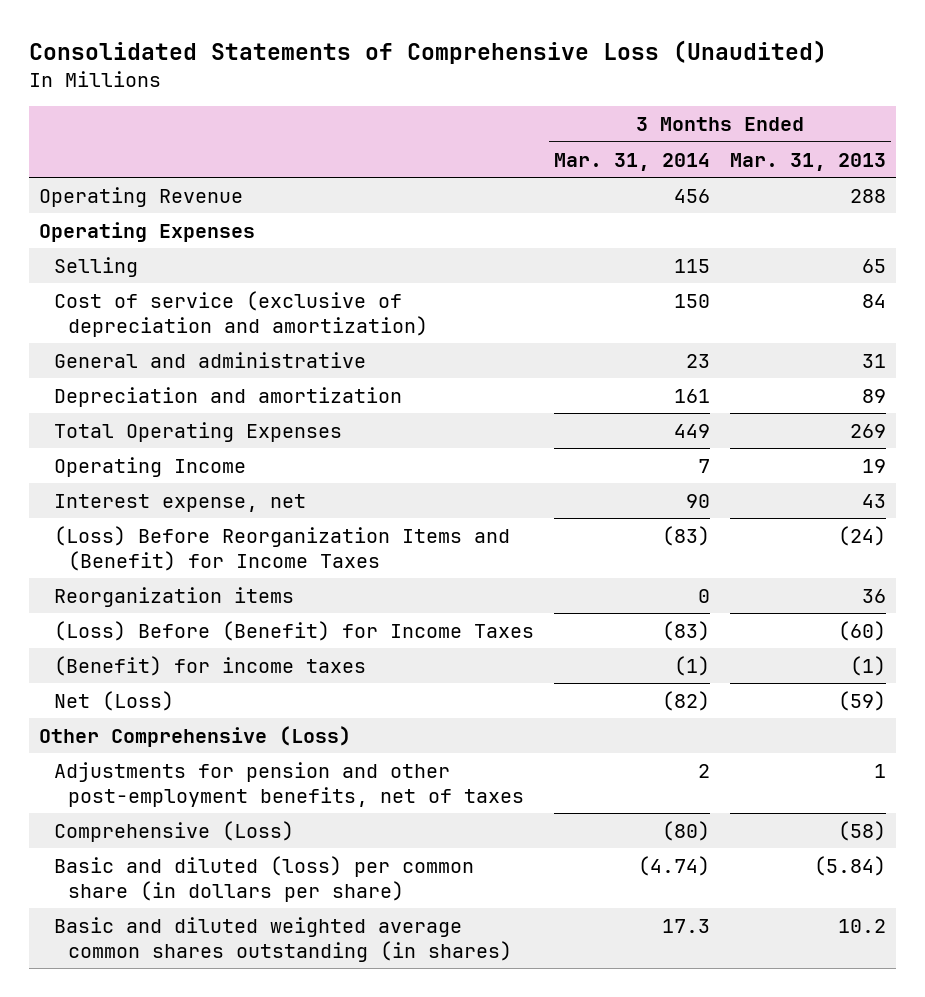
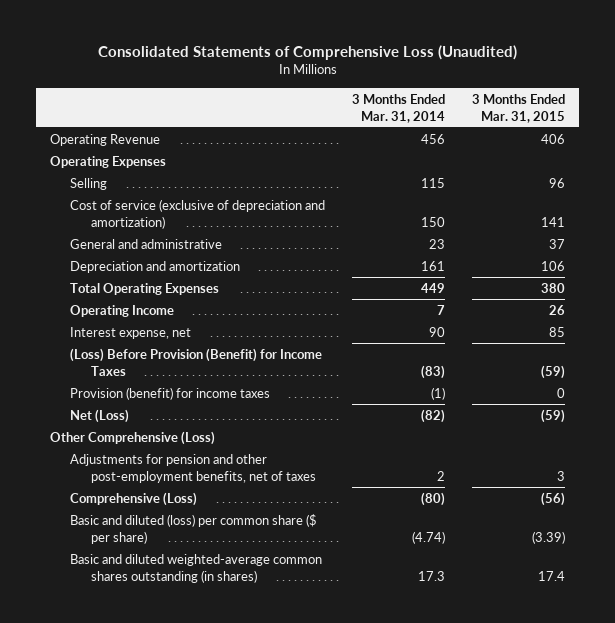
- | 3 Months Ended Mar. 31, 2014 | 3 Months Ended Mar. 31, 2013
+ | 3 Months Ended Mar. 31, 2014 | 3 Months Ended Mar. 31, 2015
- (Loss) Before Reorganization Items and (Benefit) for Income Taxes | (83) | (24)
- Reorganization items | 0 | 36
- (Loss) Before (Benefit) for Income Taxes | (83) | (60)
- (Benefit) for income taxes | (1) | (1)
+ (Loss) Before Provision (Benefit) for Income Taxes | (83) | (59)
+ Provision (benefit) for income taxes | (1) | 0
- Basic and diluted (loss) per common share (in dollars per share) | (4.74) | (5.84)
- Basic and diluted weighted average common shares outstanding (in shares) | 17.3 | 10.2
+ Basic and diluted (loss) per common share ($ per share) | (4.74) | (3.39)
+ Basic and diluted weighted-average common shares outstanding (in shares) | 17.3 | 17.4

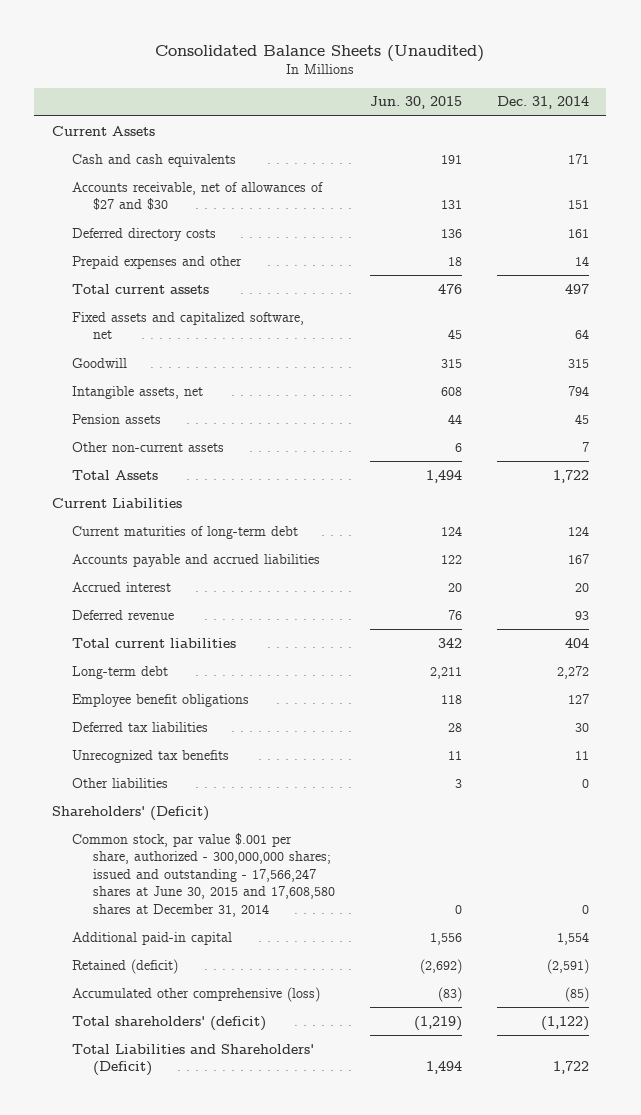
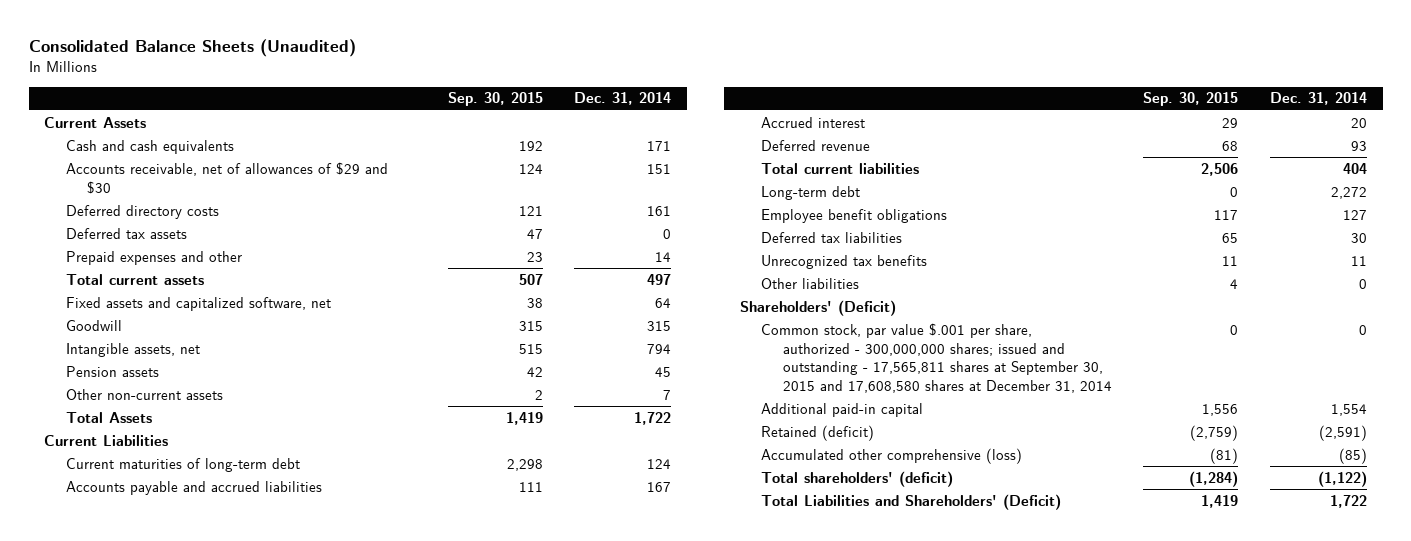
- | Jun. 30, 2015 | Dec. 31, 2014
+ | Sep. 30, 2015 | Dec. 31, 2014
- Accounts receivable, net of allowances of $27 and $30 | 131 | 151
+ Accounts receivable, net of allowances of $29 and $30 | 124 | 151
+ Deferred tax assets | 47 | 0
- Common stock, par value $.001 per share, authorized - 300,000,000 shares; issued and outstanding - 17,566,247 shares at June 30, 2015 and 17,608,580 shares at December 31, 2014 | 0 | 0
+ Common stock, par value $.001 per share, authorized - 300,000,000 shares; issued and outstanding - 17,565,811 shares at September 30, 2015 and 17,608,580 shares at December 31, 2014 | 0 | 0

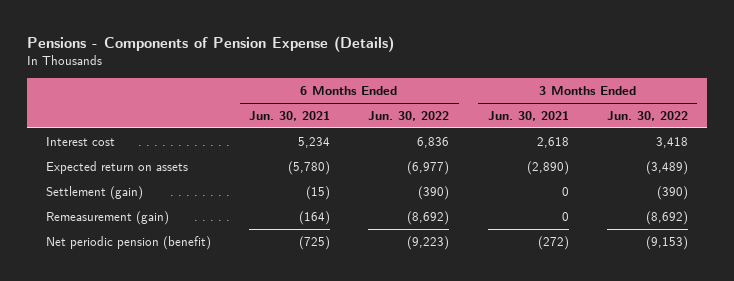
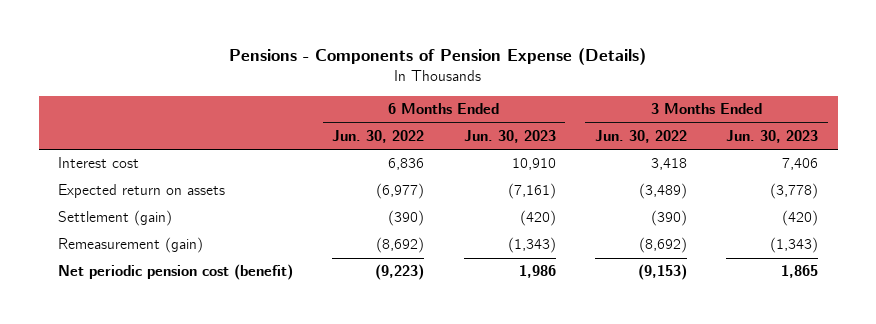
- | 6 Months Ended Jun. 30, 2021 | 6 Months Ended Jun. 30, 2022 | 3 Months Ended Jun. 30, 2021 | 3 Months Ended Jun. 30, 2022
+ | 6 Months Ended Jun. 30, 2022 | 6 Months Ended Jun. 30, 2023 | 3 Months Ended Jun. 30, 2022 | 3 Months Ended Jun. 30, 2023
- Net periodic pension (benefit) | (725) | (9,223) | (272) | (9,153)
+ Net periodic pension cost (benefit) | (9,223) | 1,986 | (9,153) | 1,865

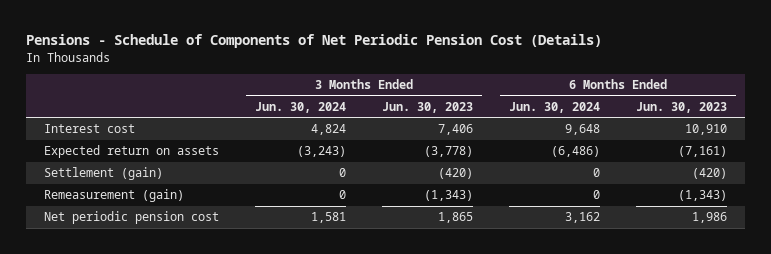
- Pensions - Components of Pension Expense (Details)
+ Pensions - Schedule of Components of Net Periodic Pension Cost (Details)
- | 6 Months Ended Jun. 30, 2022 | 6 Months Ended Jun. 30, 2023 | 3 Months Ended Jun. 30, 2022 | 3 Months Ended Jun. 30, 2023
+ | 3 Months Ended Jun. 30, 2024 | 3 Months Ended Jun. 30, 2023 | 6 Months Ended Jun. 30, 2024 | 6 Months Ended Jun. 30, 2023
- Net periodic pension cost (benefit) | (9,223) | 1,986 | (9,153) | 1,865
+ Net periodic pension cost | 1,581 | 1,865 | 3,162 | 1,986

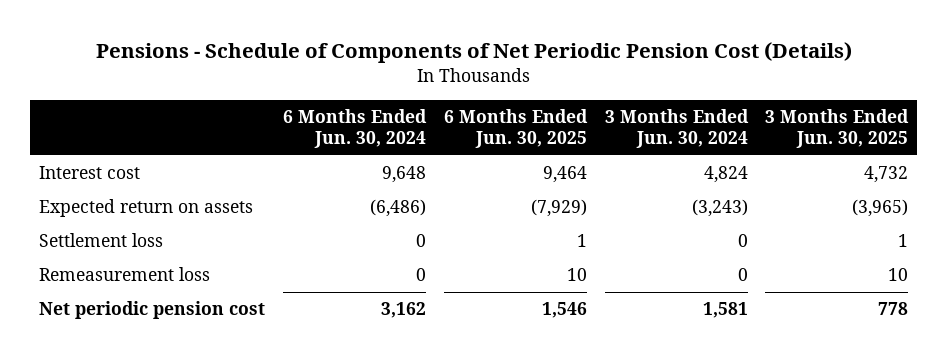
- | 3 Months Ended Jun. 30, 2024 | 3 Months Ended Jun. 30, 2023 | 6 Months Ended Jun. 30, 2024 | 6 Months Ended Jun. 30, 2023
+ | 6 Months Ended Jun. 30, 2024 | 6 Months Ended Jun. 30, 2025 | 3 Months Ended Jun. 30, 2024 | 3 Months Ended Jun. 30, 2025
- Settlement (gain) | 0 | (420) | 0 | (420)
- Remeasurement (gain) | 0 | (1,343) | 0 | (1,343)
+ Settlement loss | 0 | 1 | 0 | 1
+ Remeasurement loss | 0 | 10 | 0 | 10

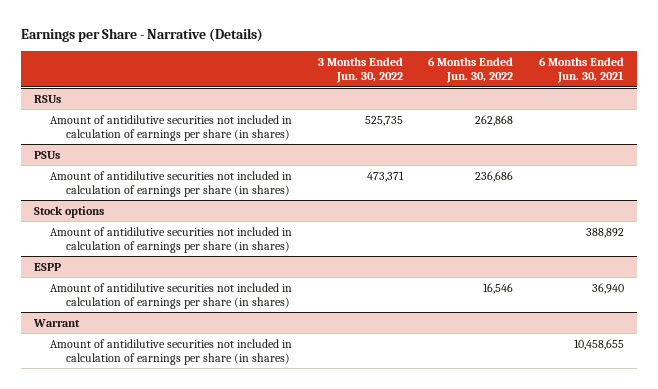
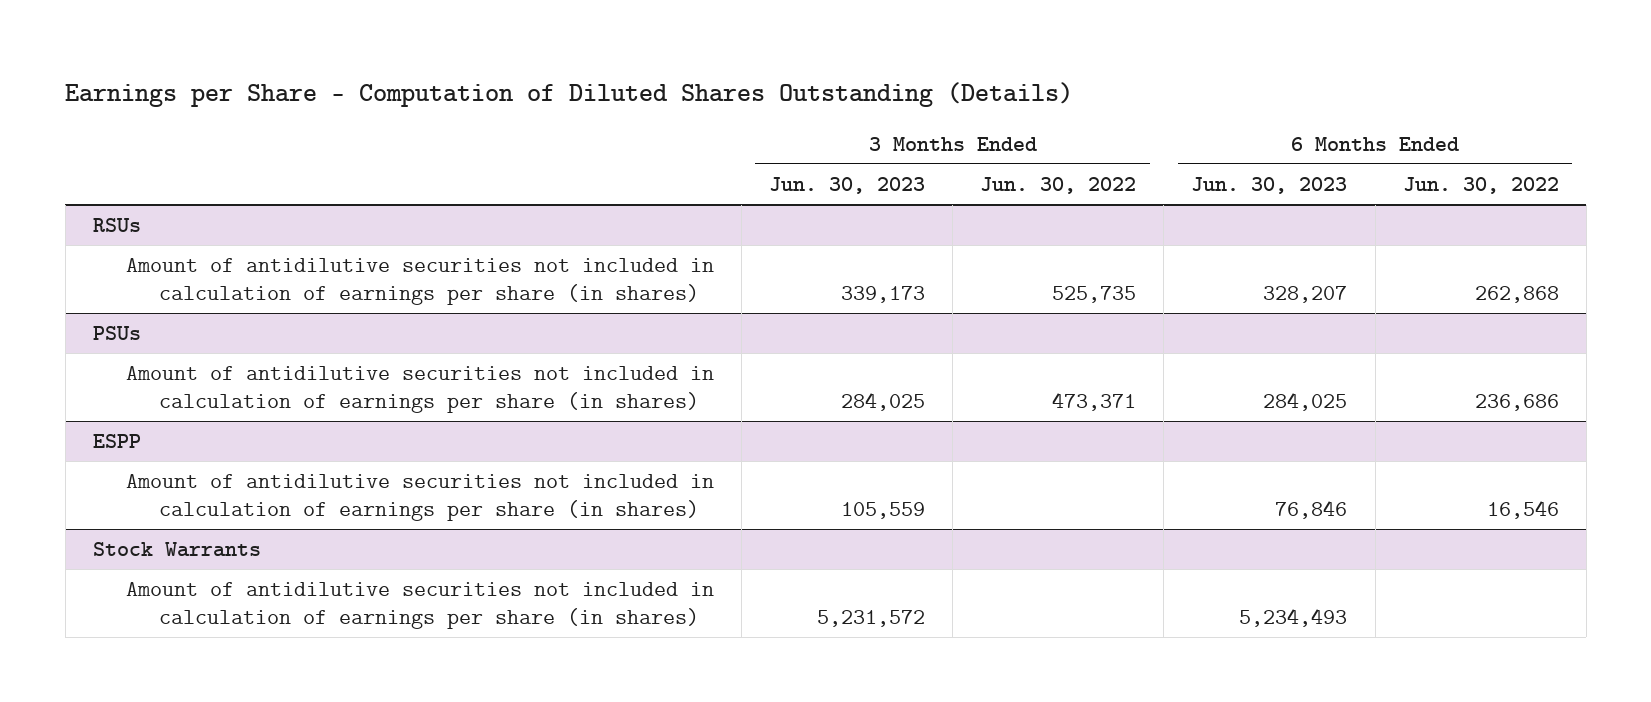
- Earnings per Share - Narrative (Details)
+ Earnings per Share - Computation of Diluted Shares Outstanding (Details)
- | 3 Months Ended Jun. 30, 2022 | 6 Months Ended Jun. 30, 2022 | 6 Months Ended Jun. 30, 2021
+ | 3 Months Ended Jun. 30, 2023 | 3 Months Ended Jun. 30, 2022 | 6 Months Ended Jun. 30, 2023 | 6 Months Ended Jun. 30, 2022
- Stock options
- Amount of antidilutive securities not included in calculation of earnings per share (in shares) | | | 388,892
- Warrant
+ Stock Warrants

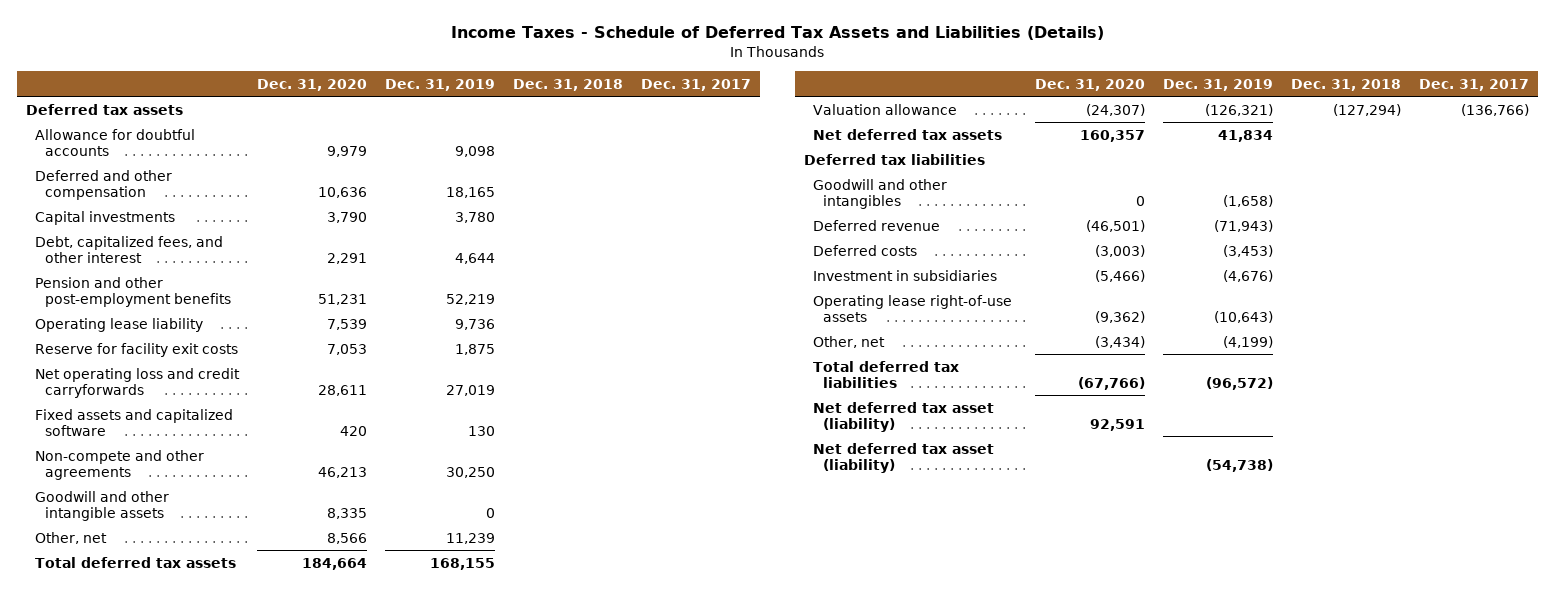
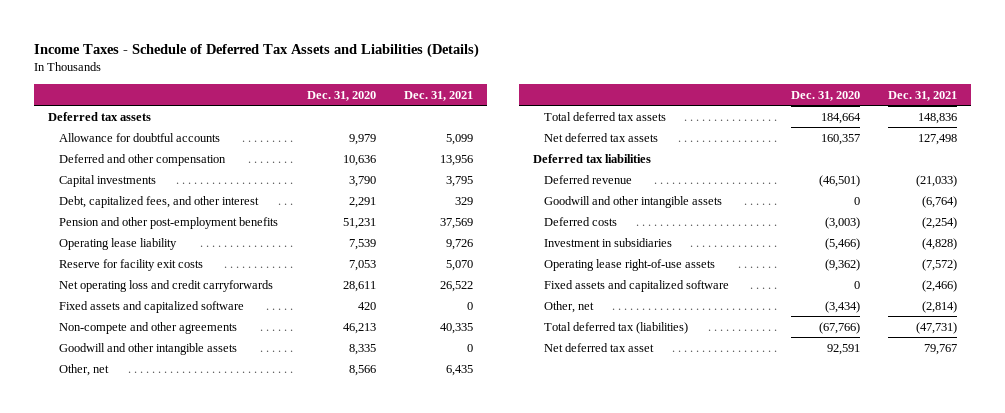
- | Dec. 31, 2020 | Dec. 31, 2019 | Dec. 31, 2018 | Dec. 31, 2017
+ | Dec. 31, 2020 | Dec. 31, 2021
- Valuation allowance | (24,307) | (126,321) | (127,294) | (136,766)
- Goodwill and other intangibles | 0 | (1,658) | |
+ Goodwill and other intangible assets | 0 | (6,764)
+ Fixed assets and capitalized software | 0 | (2,466)
- Total deferred tax liabilities | (67,766) | (96,572) | |
- Net deferred tax asset (liability) | 92,591 | | |
- Net deferred tax asset (liability) | | (54,738) | |
+ Total deferred tax (liabilities) | (67,766) | (47,731)
+ Net deferred tax asset | 92,591 | 79,767

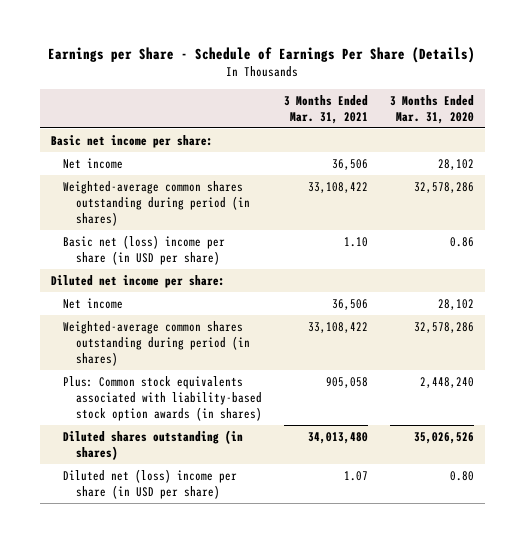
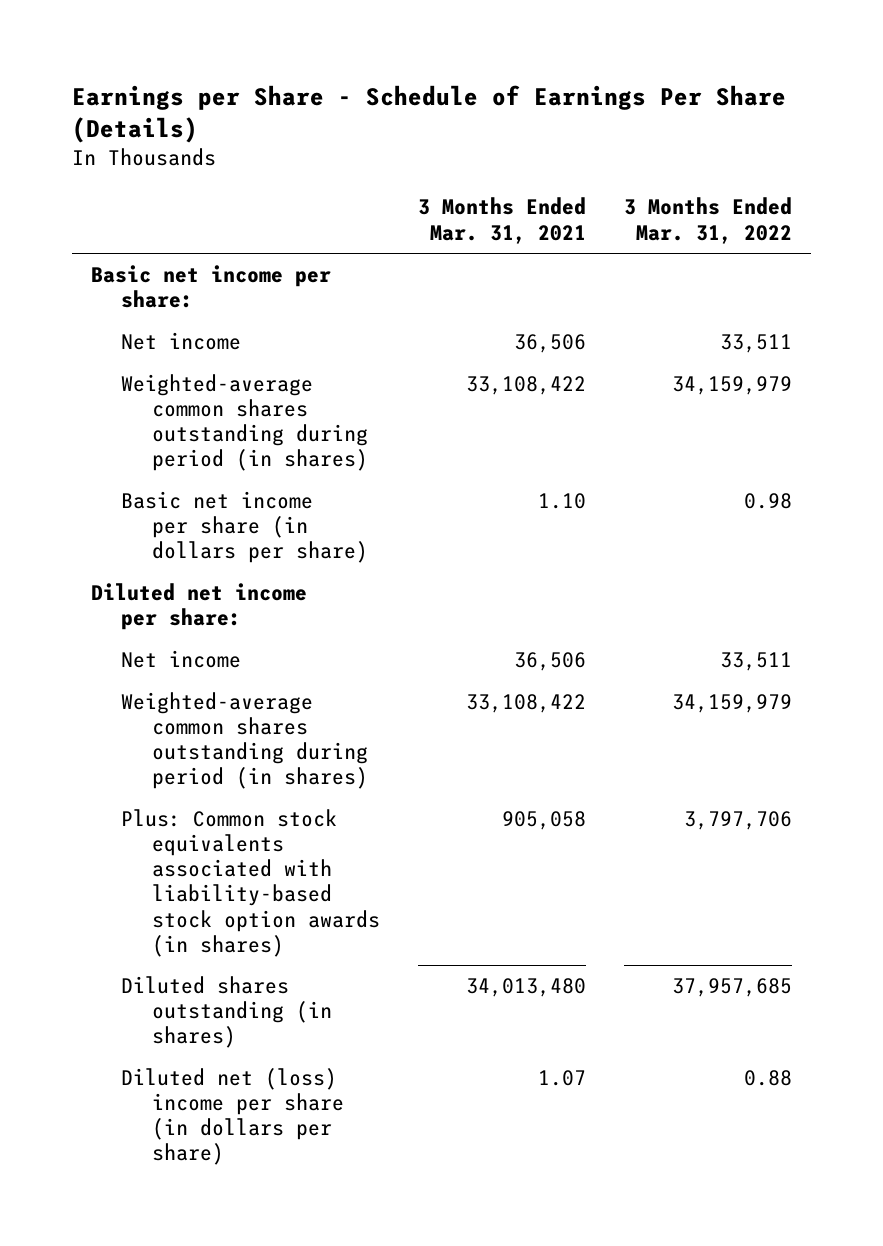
- | 3 Months Ended Mar. 31, 2021 | 3 Months Ended Mar. 31, 2020
+ | 3 Months Ended Mar. 31, 2021 | 3 Months Ended Mar. 31, 2022
- Basic net (loss) income per share (in USD per share) | 1.10 | 0.86
+ Basic net income per share (in dollars per share) | 1.10 | 0.98
- Diluted net (loss) income per share (in USD per share) | 1.07 | 0.80
+ Diluted net (loss) income per share (in dollars per share) | 1.07 | 0.88

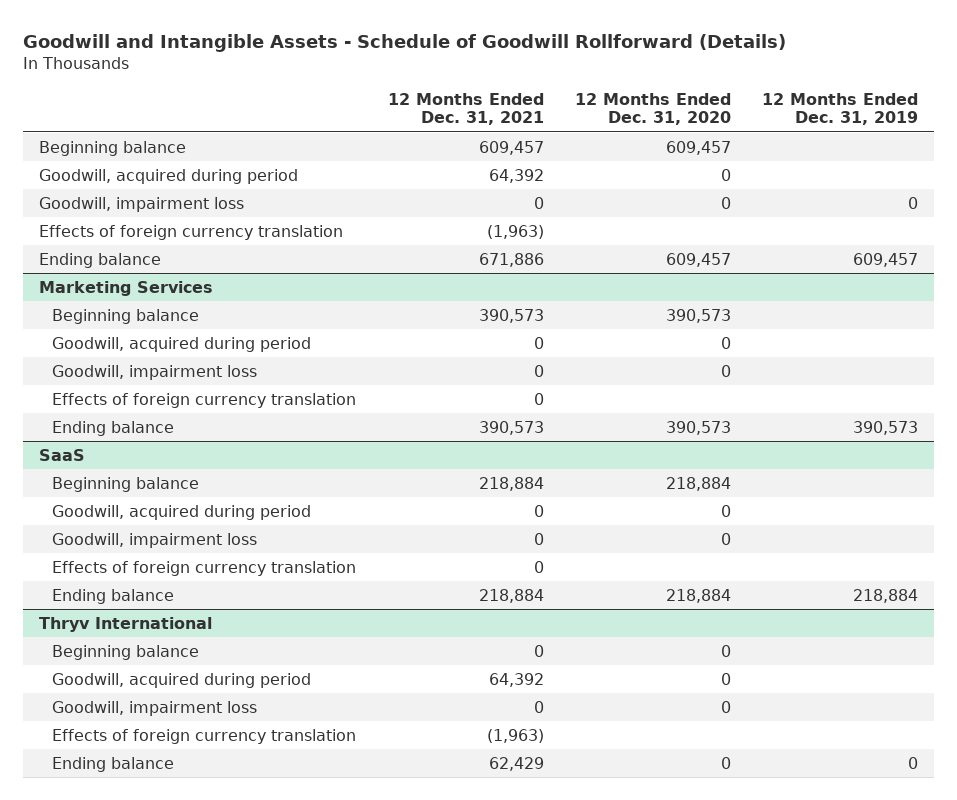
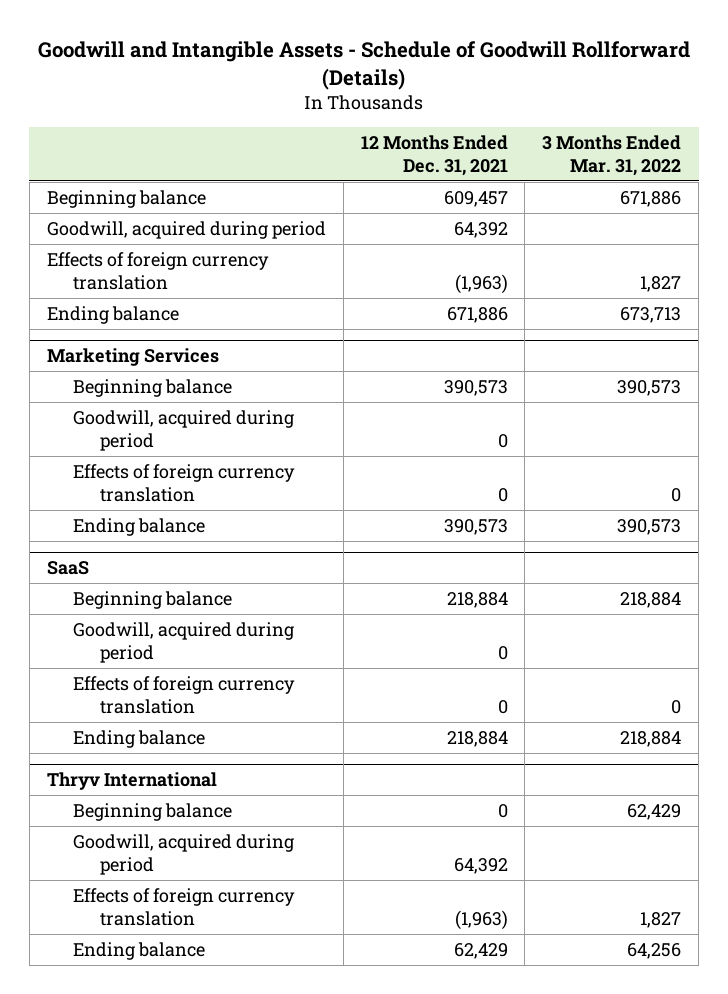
- | 12 Months Ended Dec. 31, 2021 | 12 Months Ended Dec. 31, 2020 | 12 Months Ended Dec. 31, 2019
+ | 12 Months Ended Dec. 31, 2021 | 3 Months Ended Mar. 31, 2022
- Goodwill, impairment loss | 0 | 0 | 0
@ Marketing Services
- Goodwill, impairment loss | 0 | 0 |
@ SaaS
- Goodwill, impairment loss | 0 | 0 |
@ Thryv International
- Goodwill, impairment loss | 0 | 0 |

